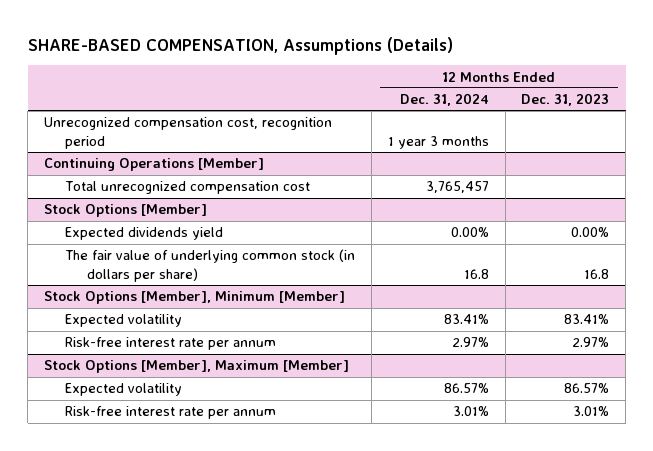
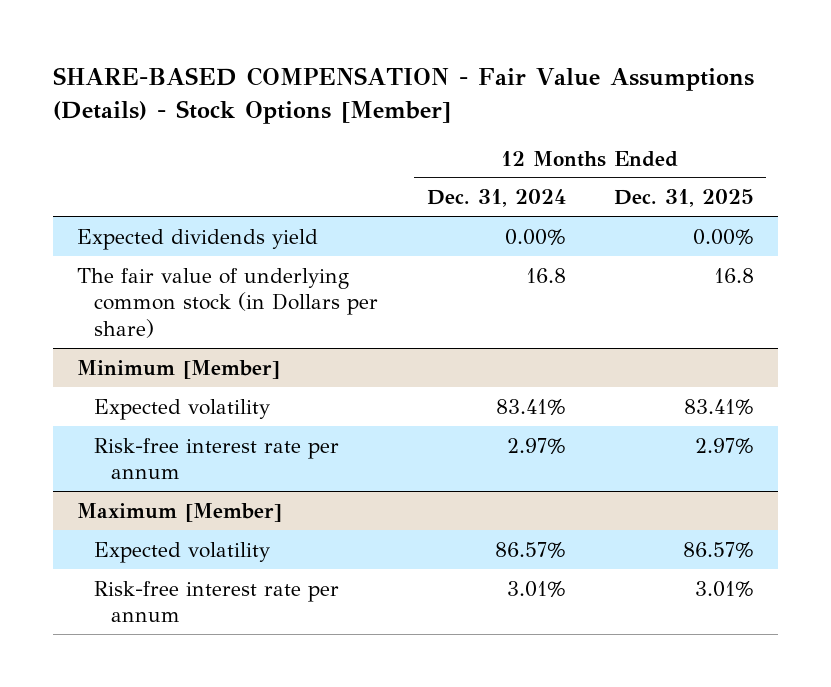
- SHARE-BASED COMPENSATION, Assumptions (Details)
+ SHARE-BASED COMPENSATION - Fair Value Assumptions (Details) - Stock Options [Member]
- | 12 Months Ended Dec. 31, 2024 | 12 Months Ended Dec. 31, 2023
+ | 12 Months Ended Dec. 31, 2024 | 12 Months Ended Dec. 31, 2025
- Unrecognized compensation cost, recognition period | 1 year 3 months |
- Continuing Operations [Member]
- Total unrecognized compensation cost | 3,765,457 |
- Stock Options [Member]
- The fair value of underlying common stock (in dollars per share) | 16.8 | 16.8
- Stock Options [Member], Minimum [Member]
+ The fair value of underlying common stock (in Dollars per share) | 16.8 | 16.8
+ Minimum [Member]
- Stock Options [Member], Maximum [Member]
+ Maximum [Member]

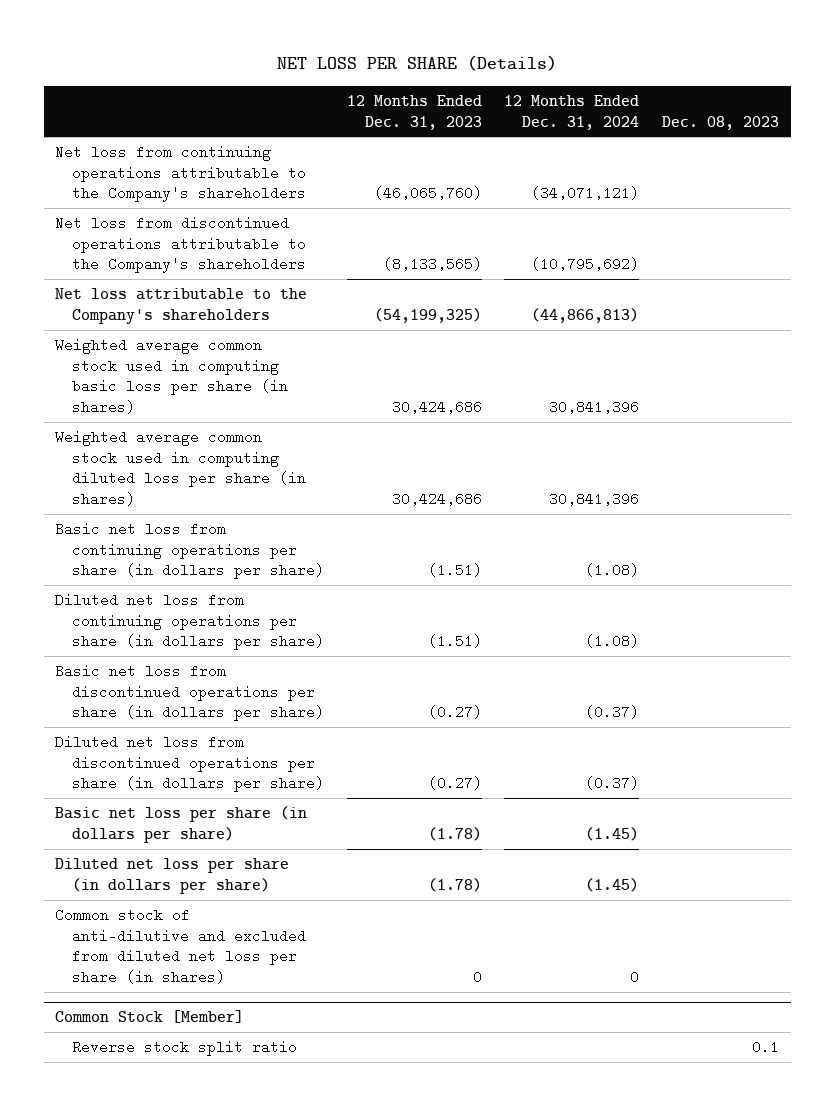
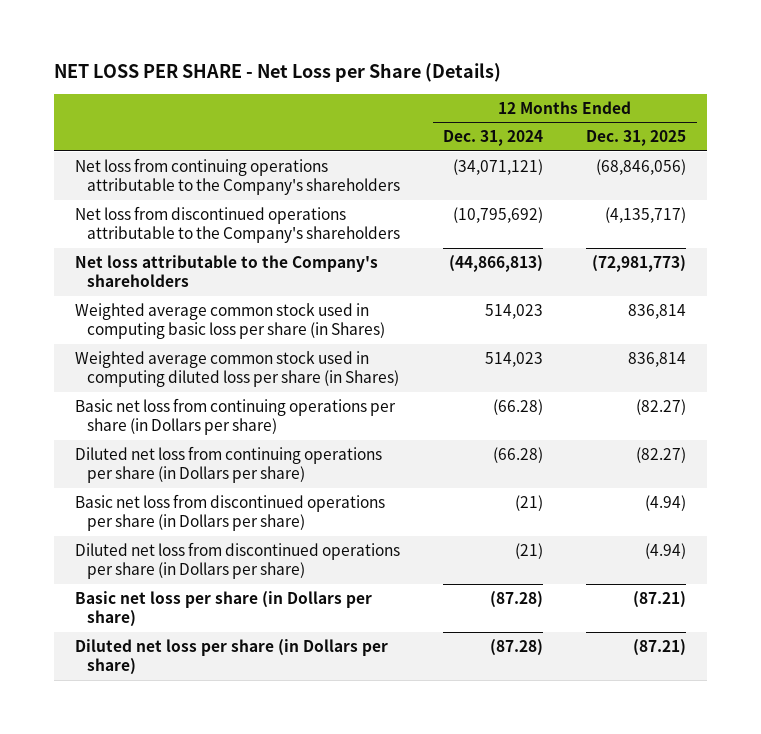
- NET LOSS PER SHARE (Details)
+ NET LOSS PER SHARE - Net Loss per Share (Details)
- | 12 Months Ended Dec. 31, 2023 | 12 Months Ended Dec. 31, 2024 | Dec. 08, 2023
+ | 12 Months Ended Dec. 31, 2024 | 12 Months Ended Dec. 31, 2025
- Weighted average common stock used in computing basic loss per share (in shares) | 30,424,686 | 30,841,396 |
- Weighted average common stock used in computing diluted loss per share (in shares) | 30,424,686 | 30,841,396 |
- Basic net loss from continuing operations per share (in dollars per share) | (1.51) | (1.08) |
- Diluted net loss from continuing operations per share (in dollars per share) | (1.51) | (1.08) |
- Basic net loss from discontinued operations per share (in dollars per share) | (0.27) | (0.37) |
- Diluted net loss from discontinued operations per share (in dollars per share) | (0.27) | (0.37) |
- Basic net loss per share (in dollars per share) | (1.78) | (1.45) |
- Diluted net loss per share (in dollars per share) | (1.78) | (1.45) |
- Common stock of anti-dilutive and excluded from diluted net loss per share (in shares) | 0 | 0 |
- Common Stock [Member]
- Reverse stock split ratio | | | 0.1
+ Weighted average common stock used in computing basic loss per share (in Shares) | 514,023 | 836,814
+ Weighted average common stock used in computing diluted loss per share (in Shares) | 514,023 | 836,814
+ Basic net loss from continuing operations per share (in Dollars per share) | (66.28) | (82.27)
+ Diluted net loss from continuing operations per share (in Dollars per share) | (66.28) | (82.27)
+ Basic net loss from discontinued operations per share (in Dollars per share) | (21) | (4.94)
+ Diluted net loss from discontinued operations per share (in Dollars per share) | (21) | (4.94)
+ Basic net loss per share (in Dollars per share) | (87.28) | (87.21)
+ Diluted net loss per share (in Dollars per share) | (87.28) | (87.21)

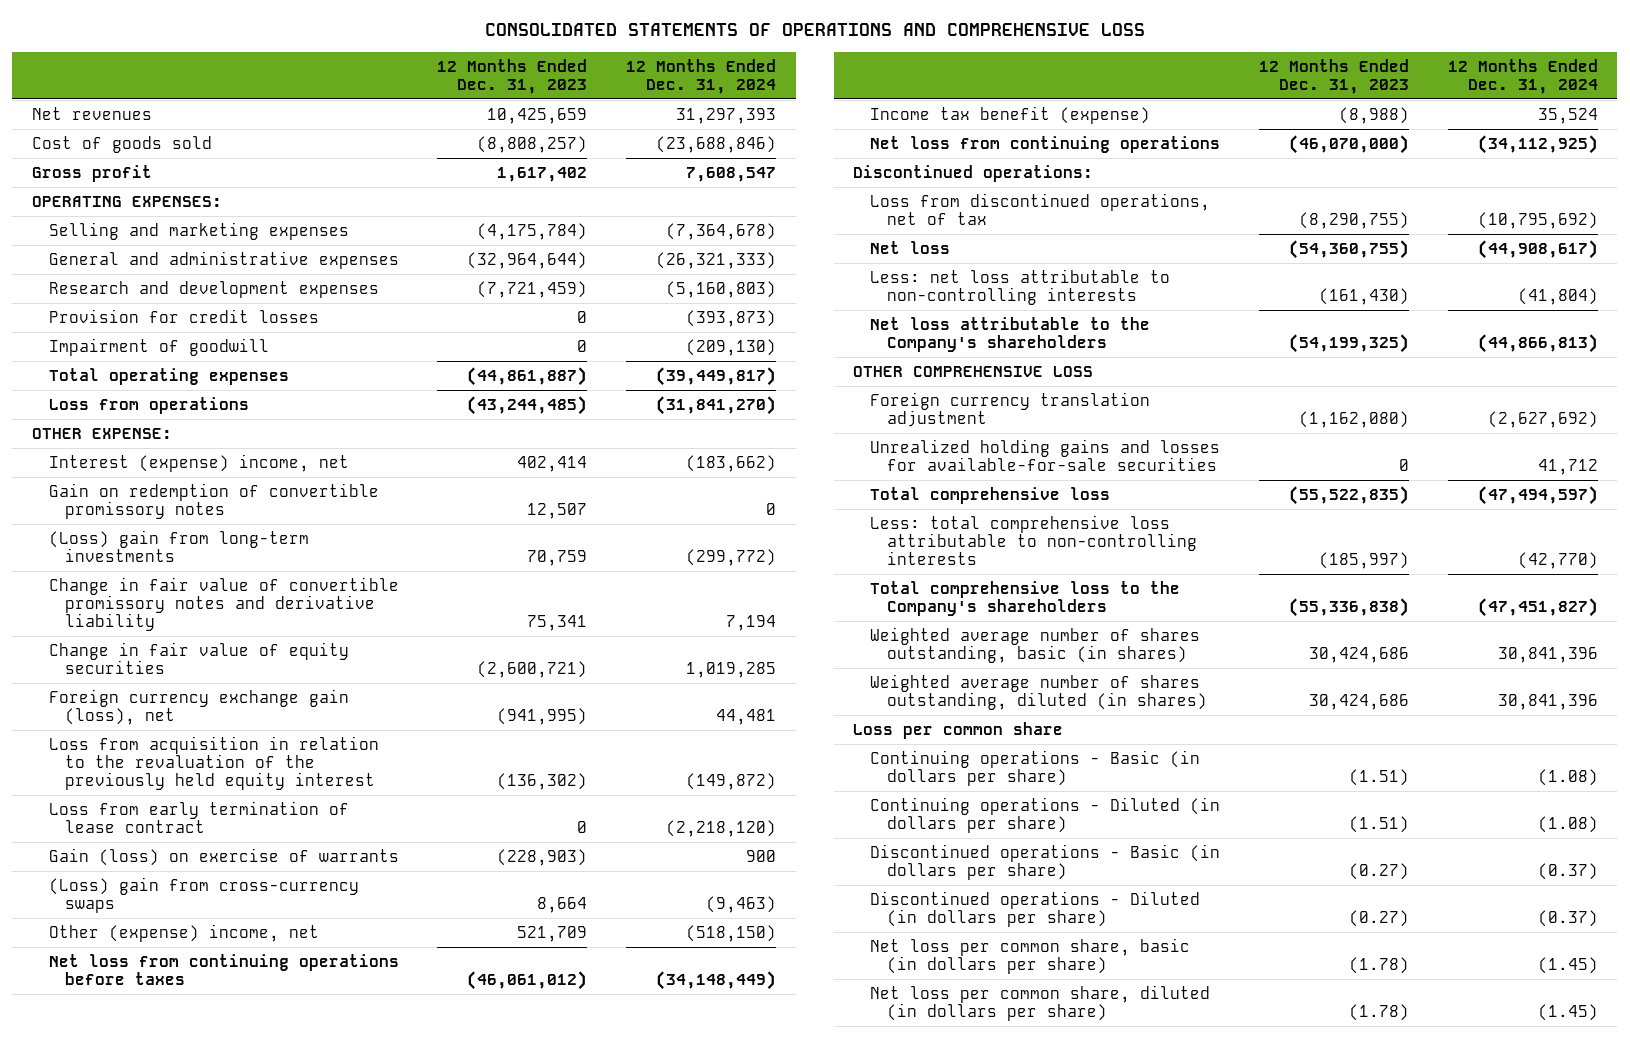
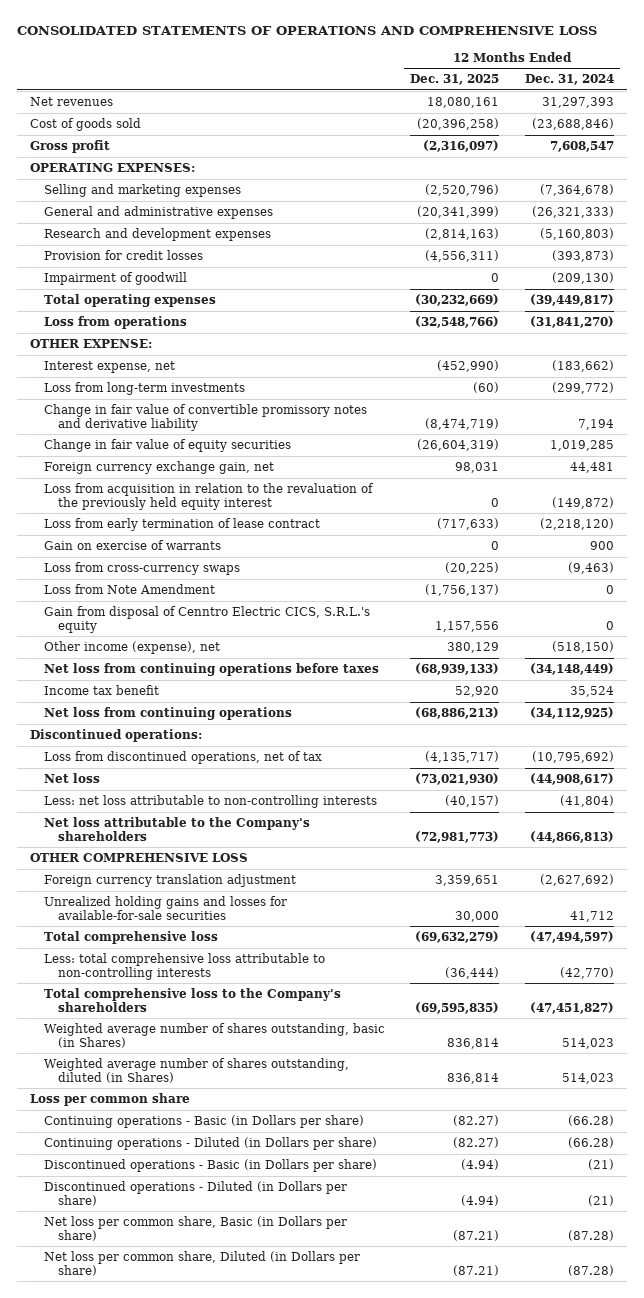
- | 12 Months Ended Dec. 31, 2023 | 12 Months Ended Dec. 31, 2024
+ | 12 Months Ended Dec. 31, 2025 | 12 Months Ended Dec. 31, 2024
- Interest (expense) income, net | 402,414 | (183,662)
- Gain on redemption of convertible promissory notes | 12,507 | 0
- (Loss) gain from long-term investments | 70,759 | (299,772)
+ Interest expense, net | (452,990) | (183,662)
+ Loss from long-term investments | (60) | (299,772)
- Foreign currency exchange gain (loss), net | (941,995) | 44,481
+ Foreign currency exchange gain, net | 98,031 | 44,481
- Gain (loss) on exercise of warrants | (228,903) | 900
- (Loss) gain from cross-currency swaps | 8,664 | (9,463)
- Other (expense) income, net | 521,709 | (518,150)
+ Gain on exercise of warrants | 0 | 900
+ Loss from cross-currency swaps | (20,225) | (9,463)
+ Loss from Note Amendment | (1,756,137) | 0
+ Gain from disposal of Cenntro Electric CICS, S.R.L.'s equity | 1,157,556 | 0
+ Other income (expense), net | 380,129 | (518,150)
- Income tax benefit (expense) | (8,988) | 35,524
+ Income tax benefit | 52,920 | 35,524
- Weighted average number of shares outstanding, basic (in shares) | 30,424,686 | 30,841,396
- Weighted average number of shares outstanding, diluted (in shares) | 30,424,686 | 30,841,396
+ Weighted average number of shares outstanding, basic (in Shares) | 836,814 | 514,023
+ Weighted average number of shares outstanding, diluted (in Shares) | 836,814 | 514,023
- Continuing operations - Basic (in dollars per share) | (1.51) | (1.08)
- Continuing operations - Diluted (in dollars per share) | (1.51) | (1.08)
- Discontinued operations - Basic (in dollars per share) | (0.27) | (0.37)
- Discontinued operations - Diluted (in dollars per share) | (0.27) | (0.37)
- Net loss per common share, basic (in dollars per share) | (1.78) | (1.45)
- Net loss per common share, diluted (in dollars per share) | (1.78) | (1.45)
+ Continuing operations - Basic (in Dollars per share) | (82.27) | (66.28)
+ Continuing operations - Diluted (in Dollars per share) | (82.27) | (66.28)
+ Discontinued operations - Basic (in Dollars per share) | (4.94) | (21)
+ Discontinued operations - Diluted (in Dollars per share) | (4.94) | (21)
+ Net loss per common share, Basic (in Dollars per share) | (87.21) | (87.28)
+ Net loss per common share, Diluted (in Dollars per share) | (87.21) | (87.28)

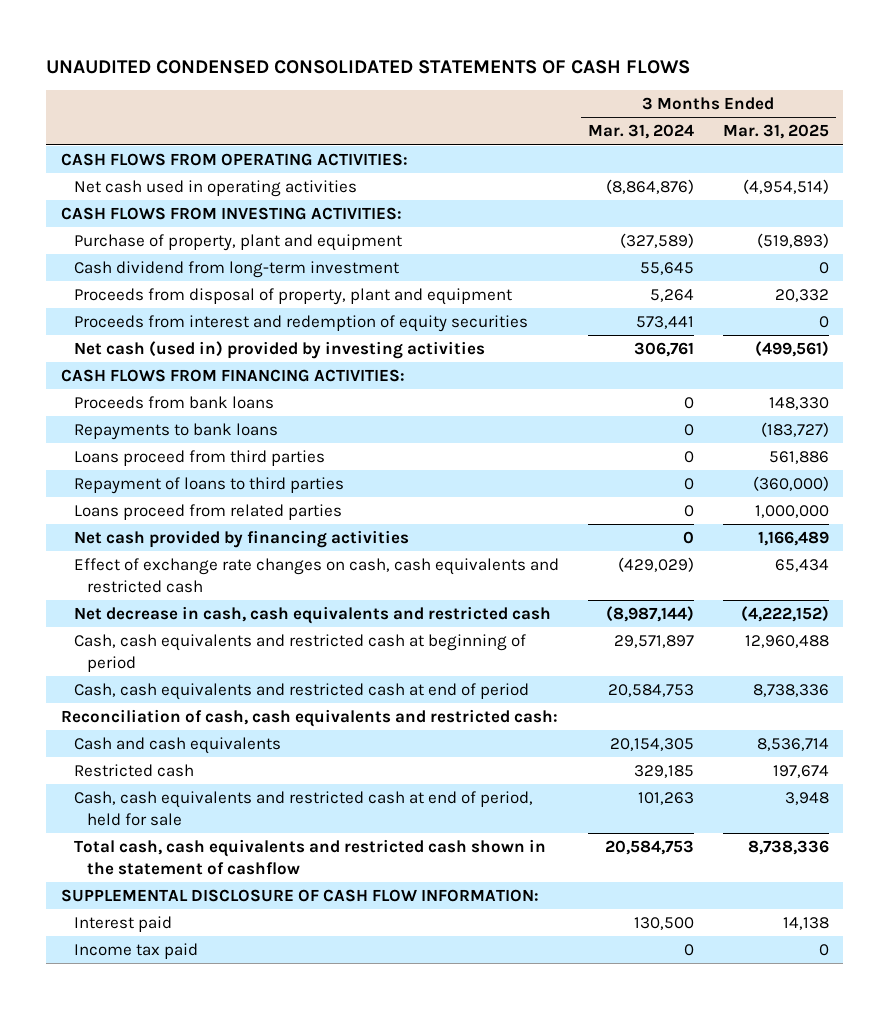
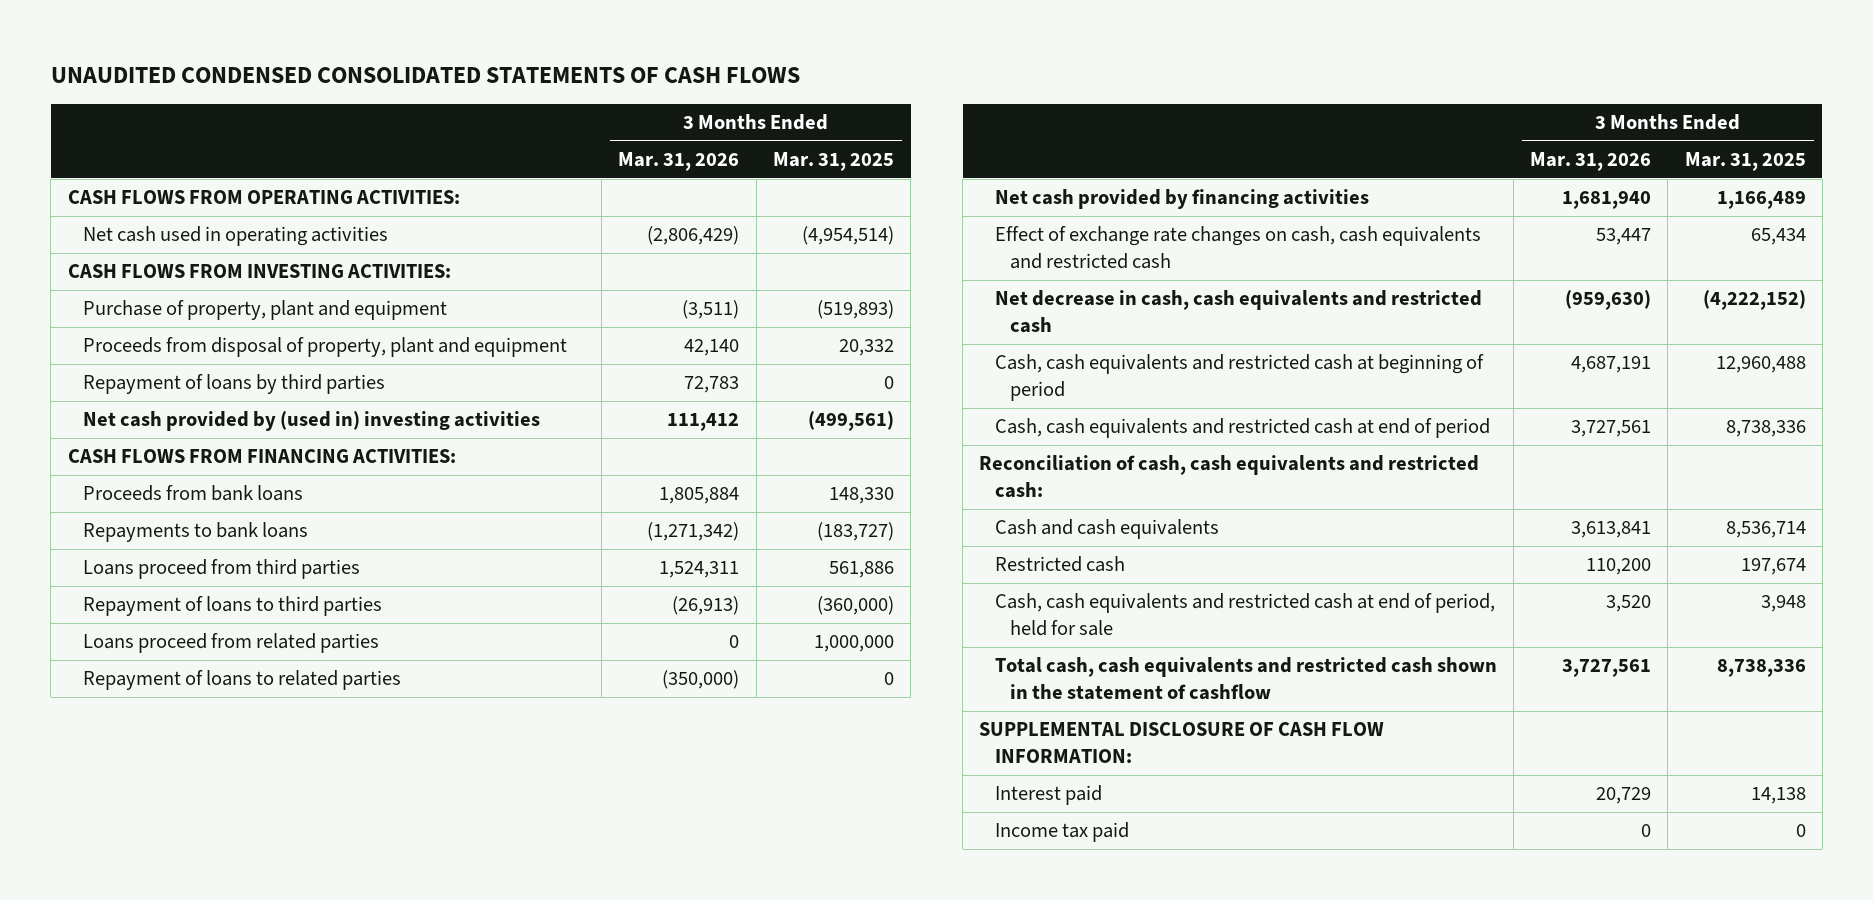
- | 3 Months Ended Mar. 31, 2024 | 3 Months Ended Mar. 31, 2025
+ | 3 Months Ended Mar. 31, 2026 | 3 Months Ended Mar. 31, 2025
- Cash dividend from long-term investment | 55,645 | 0
- Proceeds from interest and redemption of equity securities | 573,441 | 0
- Net cash (used in) provided by investing activities | 306,761 | (499,561)
+ Repayment of loans by third parties | 72,783 | 0
+ Net cash provided by (used in) investing activities | 111,412 | (499,561)
+ Repayment of loans to related parties | (350,000) | 0

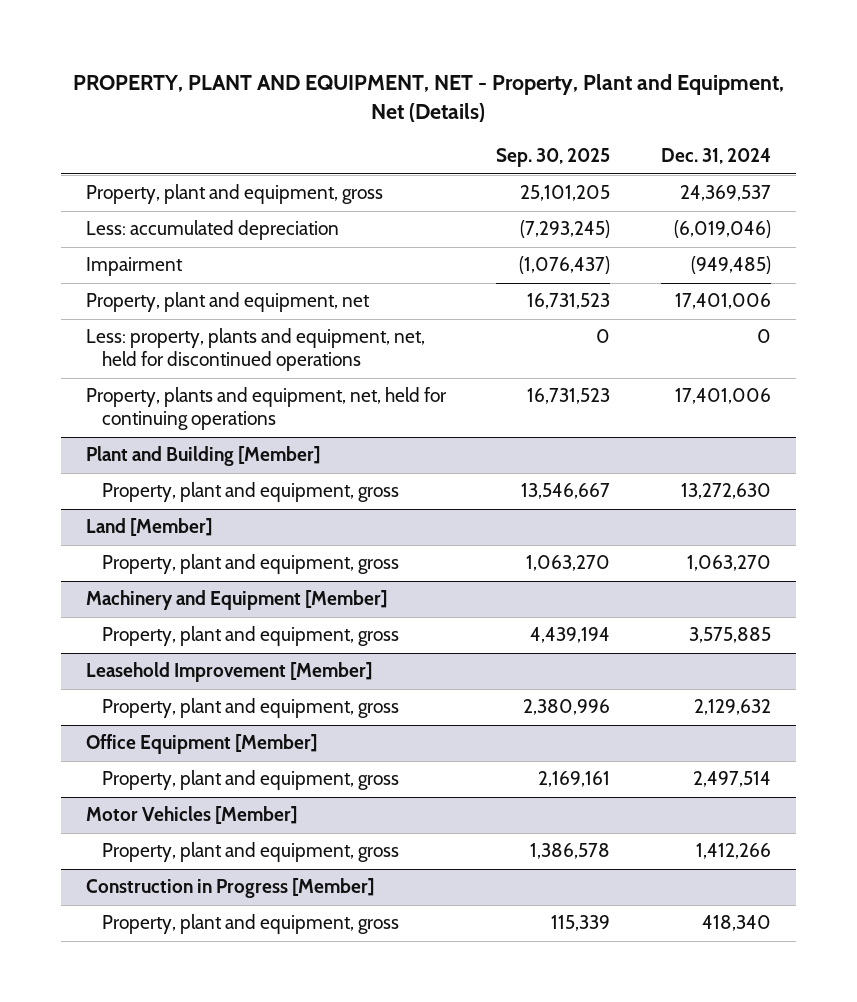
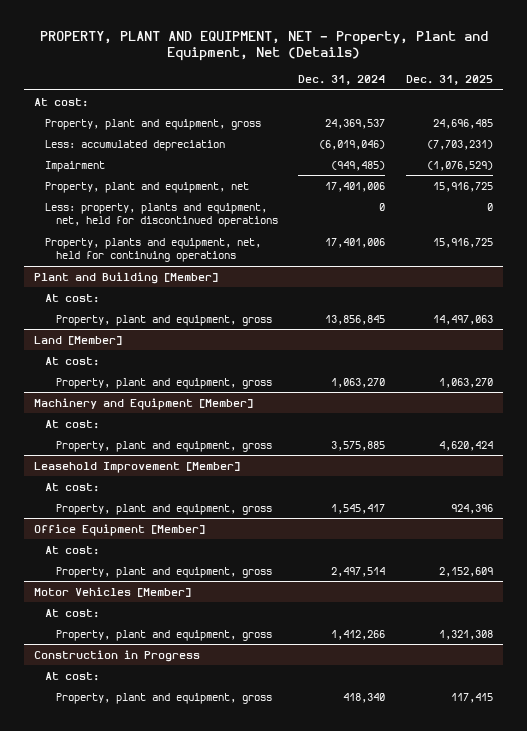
- | Sep. 30, 2025 | Dec. 31, 2024
+ | Dec. 31, 2024 | Dec. 31, 2025
+ At cost:
@ Plant and Building [Member]
- Property, plant and equipment, gross | 13,546,667 | 13,272,630
+ At cost:
+ Property, plant and equipment, gross | 13,856,845 | 14,497,063
@ Land [Member]
+ At cost:
@ Machinery and Equipment [Member]
+ At cost:
@ Leasehold Improvement [Member]
- Property, plant and equipment, gross | 2,380,996 | 2,129,632
+ At cost:
+ Property, plant and equipment, gross | 1,545,417 | 924,396
@ Office Equipment [Member]
+ At cost:
@ Motor Vehicles [Member]
+ At cost:
- Construction in Progress [Member]
+ Construction in Progress
+ At cost:

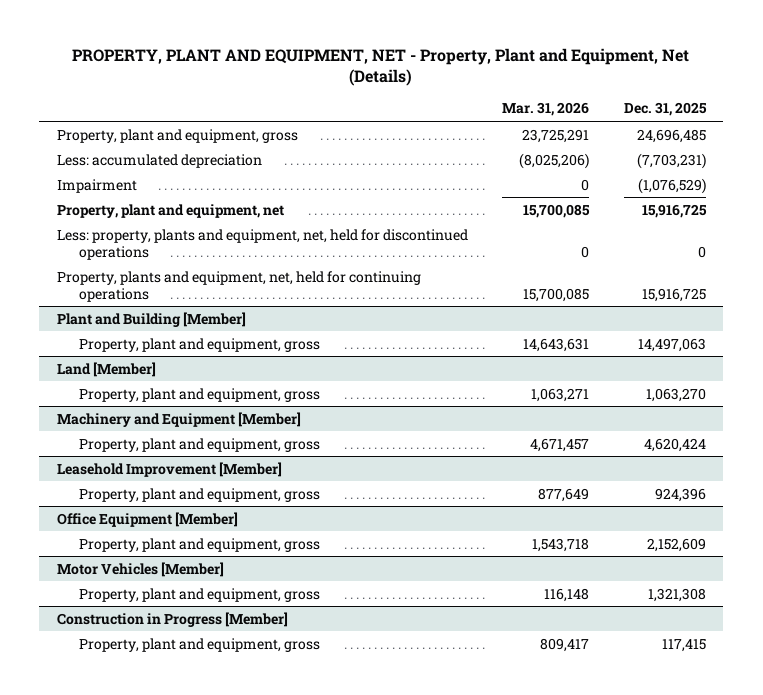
- | Dec. 31, 2024 | Dec. 31, 2025
+ | Mar. 31, 2026 | Dec. 31, 2025
- At cost:
@ Plant and Building [Member]
- At cost:
@ Land [Member]
- At cost:
@ Machinery and Equipment [Member]
- At cost:
@ Leasehold Improvement [Member]
- At cost:
@ Office Equipment [Member]
- At cost:
@ Motor Vehicles [Member]
- At cost:
- Construction in Progress
- At cost:
+ Construction in Progress [Member]

